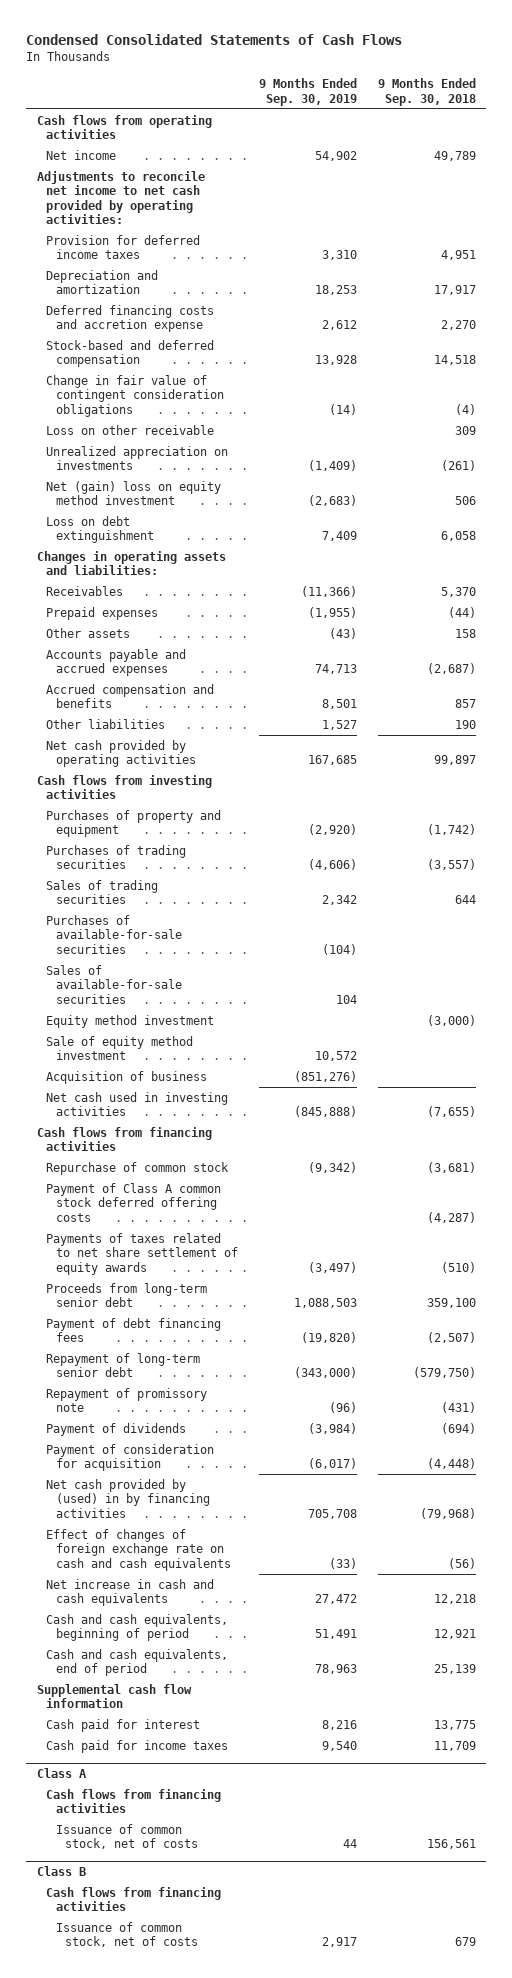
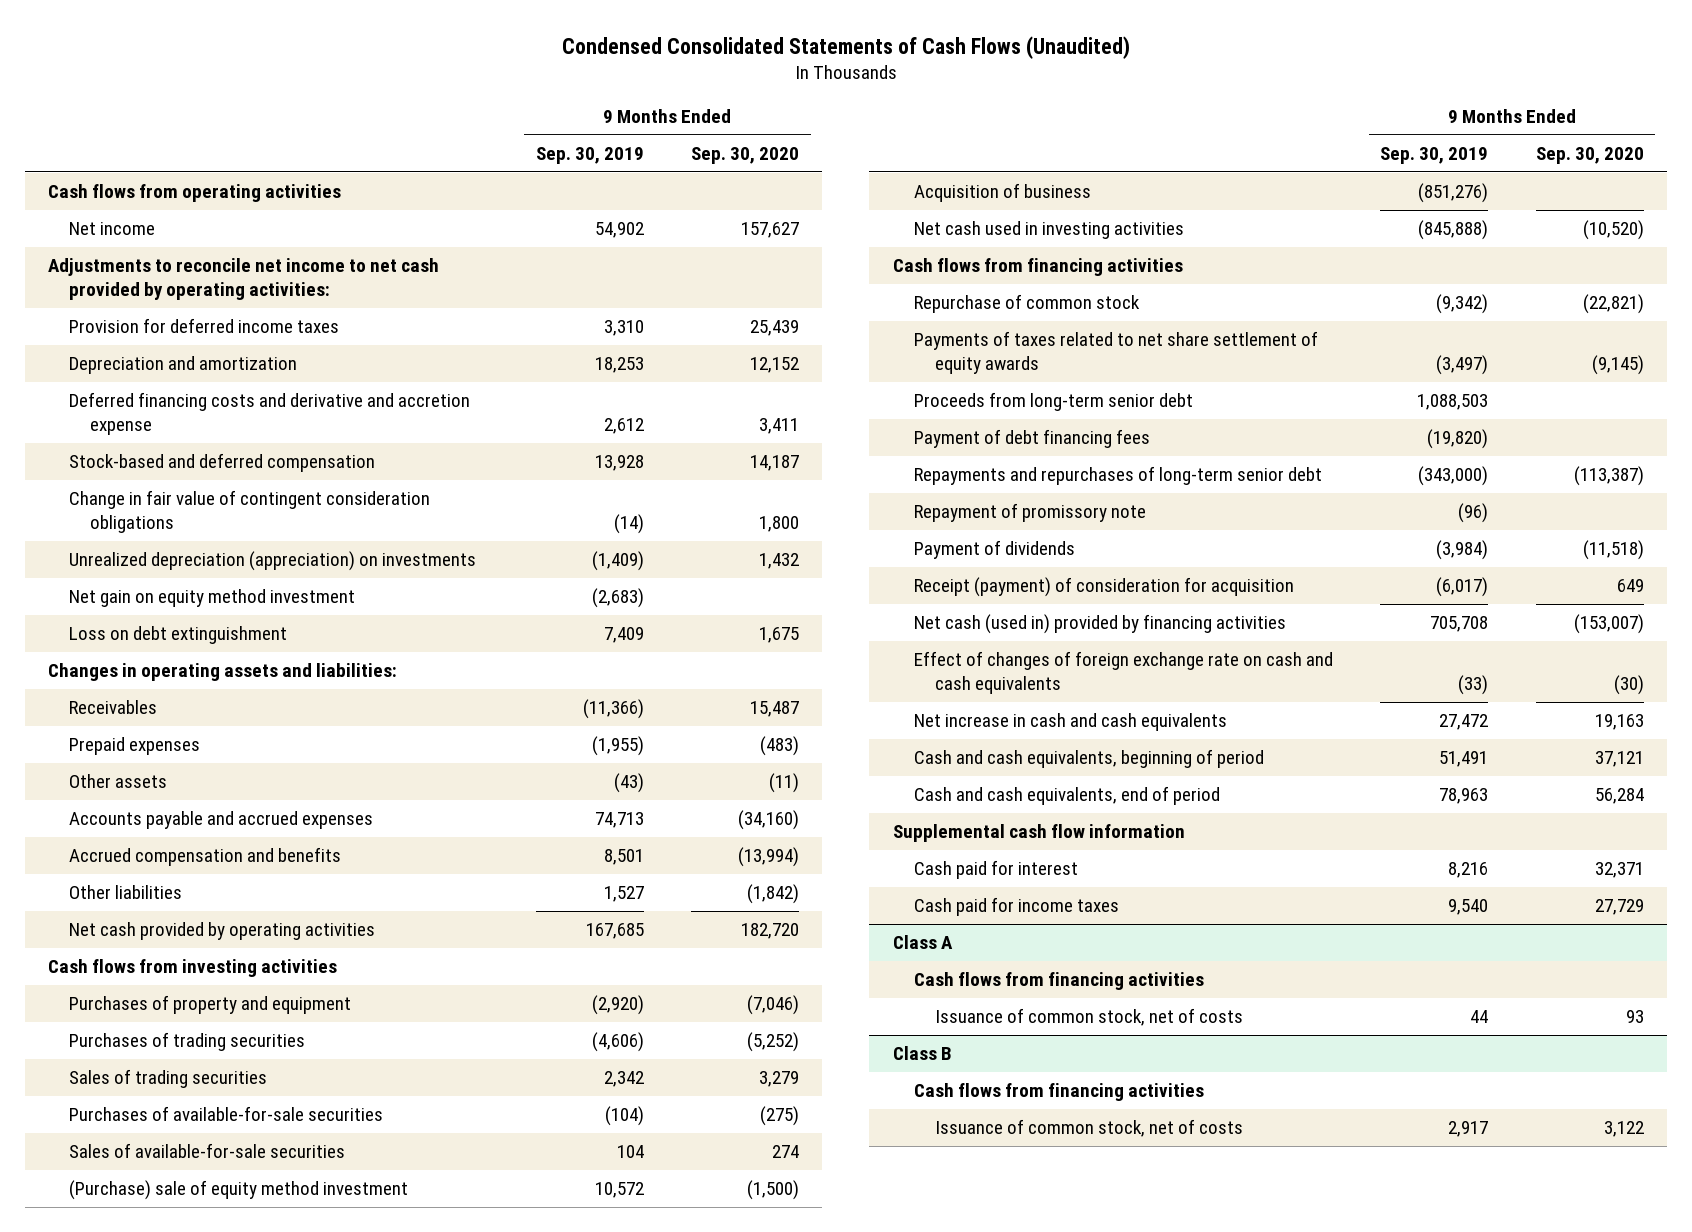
- Condensed Consolidated Statements of Cash Flows
+ Condensed Consolidated Statements of Cash Flows (Unaudited)
- | 9 Months Ended Sep. 30, 2019 | 9 Months Ended Sep. 30, 2018
+ | 9 Months Ended Sep. 30, 2019 | 9 Months Ended Sep. 30, 2020
- Deferred financing costs and accretion expense | 2,612 | 2,270
+ Deferred financing costs and derivative and accretion expense | 2,612 | 3,411
- Loss on other receivable | | 309
- Unrealized appreciation on investments | (1,409) | (261)
- Net (gain) loss on equity method investment | (2,683) | 506
+ Unrealized depreciation (appreciation) on investments | (1,409) | 1,432
+ Net gain on equity method investment | (2,683) |
- Equity method investment | | (3,000)
- Sale of equity method investment | 10,572 |
+ (Purchase) sale of equity method investment | 10,572 | (1,500)
- Payment of Class A common stock deferred offering costs | | (4,287)
- Repayment of long-term senior debt | (343,000) | (579,750)
+ Repayments and repurchases of long-term senior debt | (343,000) | (113,387)
- Payment of consideration for acquisition | (6,017) | (4,448)
- Net cash provided by (used) in by financing activities | 705,708 | (79,968)
+ Receipt (payment) of consideration for acquisition | (6,017) | 649
+ Net cash (used in) provided by financing activities | 705,708 | (153,007)

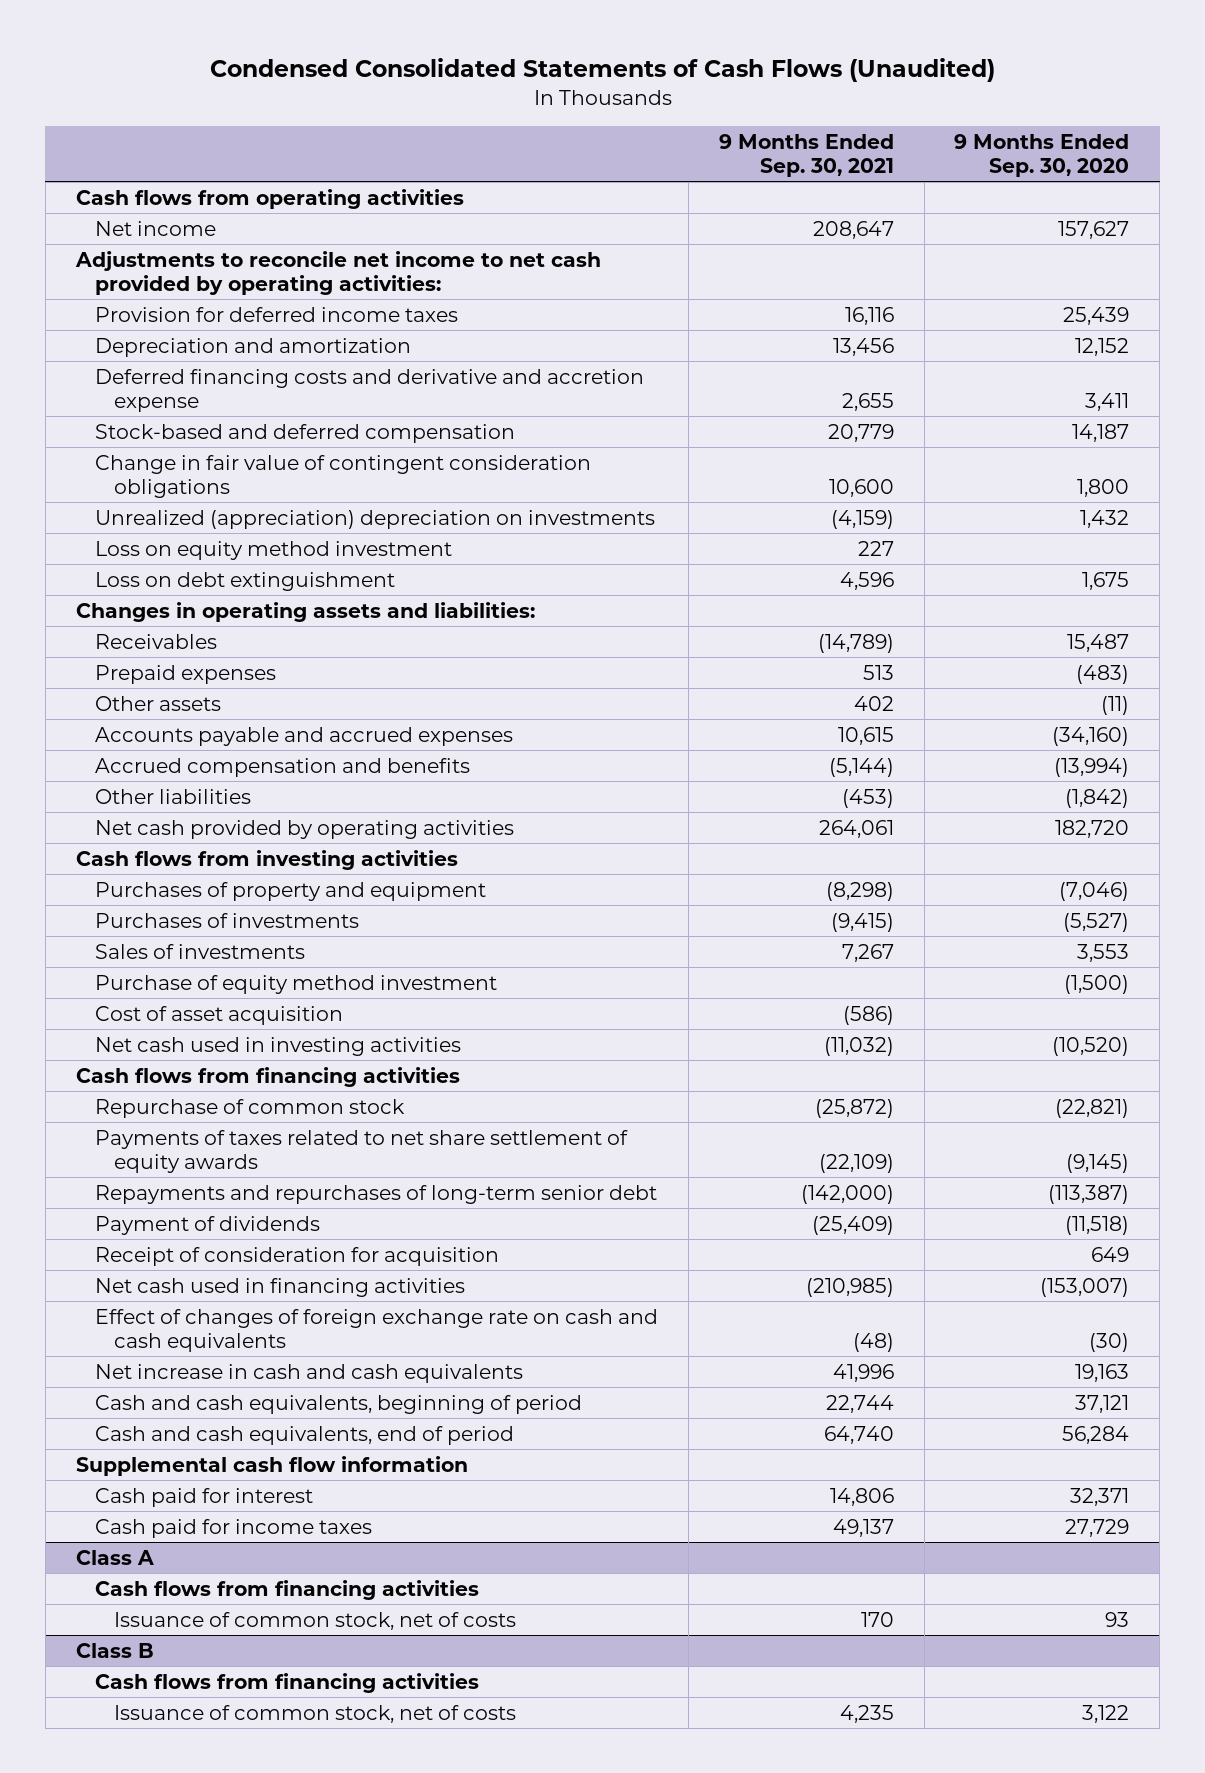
- | 9 Months Ended Sep. 30, 2019 | 9 Months Ended Sep. 30, 2020
+ | 9 Months Ended Sep. 30, 2021 | 9 Months Ended Sep. 30, 2020
- Unrealized depreciation (appreciation) on investments | (1,409) | 1,432
- Net gain on equity method investment | (2,683) |
+ Unrealized (appreciation) depreciation on investments | (4,159) | 1,432
+ Loss on equity method investment | 227 |
- Purchases of trading securities | (4,606) | (5,252)
- Sales of trading securities | 2,342 | 3,279
- Purchases of available-for-sale securities | (104) | (275)
- Sales of available-for-sale securities | 104 | 274
- (Purchase) sale of equity method investment | 10,572 | (1,500)
- Acquisition of business | (851,276) |
+ Purchases of investments | (9,415) | (5,527)
+ Sales of investments | 7,267 | 3,553
+ Purchase of equity method investment | | (1,500)
+ Cost of asset acquisition | (586) |
- Proceeds from long-term senior debt | 1,088,503 |
- Payment of debt financing fees | (19,820) |
- Repayment of promissory note | (96) |
- Receipt (payment) of consideration for acquisition | (6,017) | 649
- Net cash (used in) provided by financing activities | 705,708 | (153,007)
+ Receipt of consideration for acquisition | | 649
+ Net cash used in financing activities | (210,985) | (153,007)

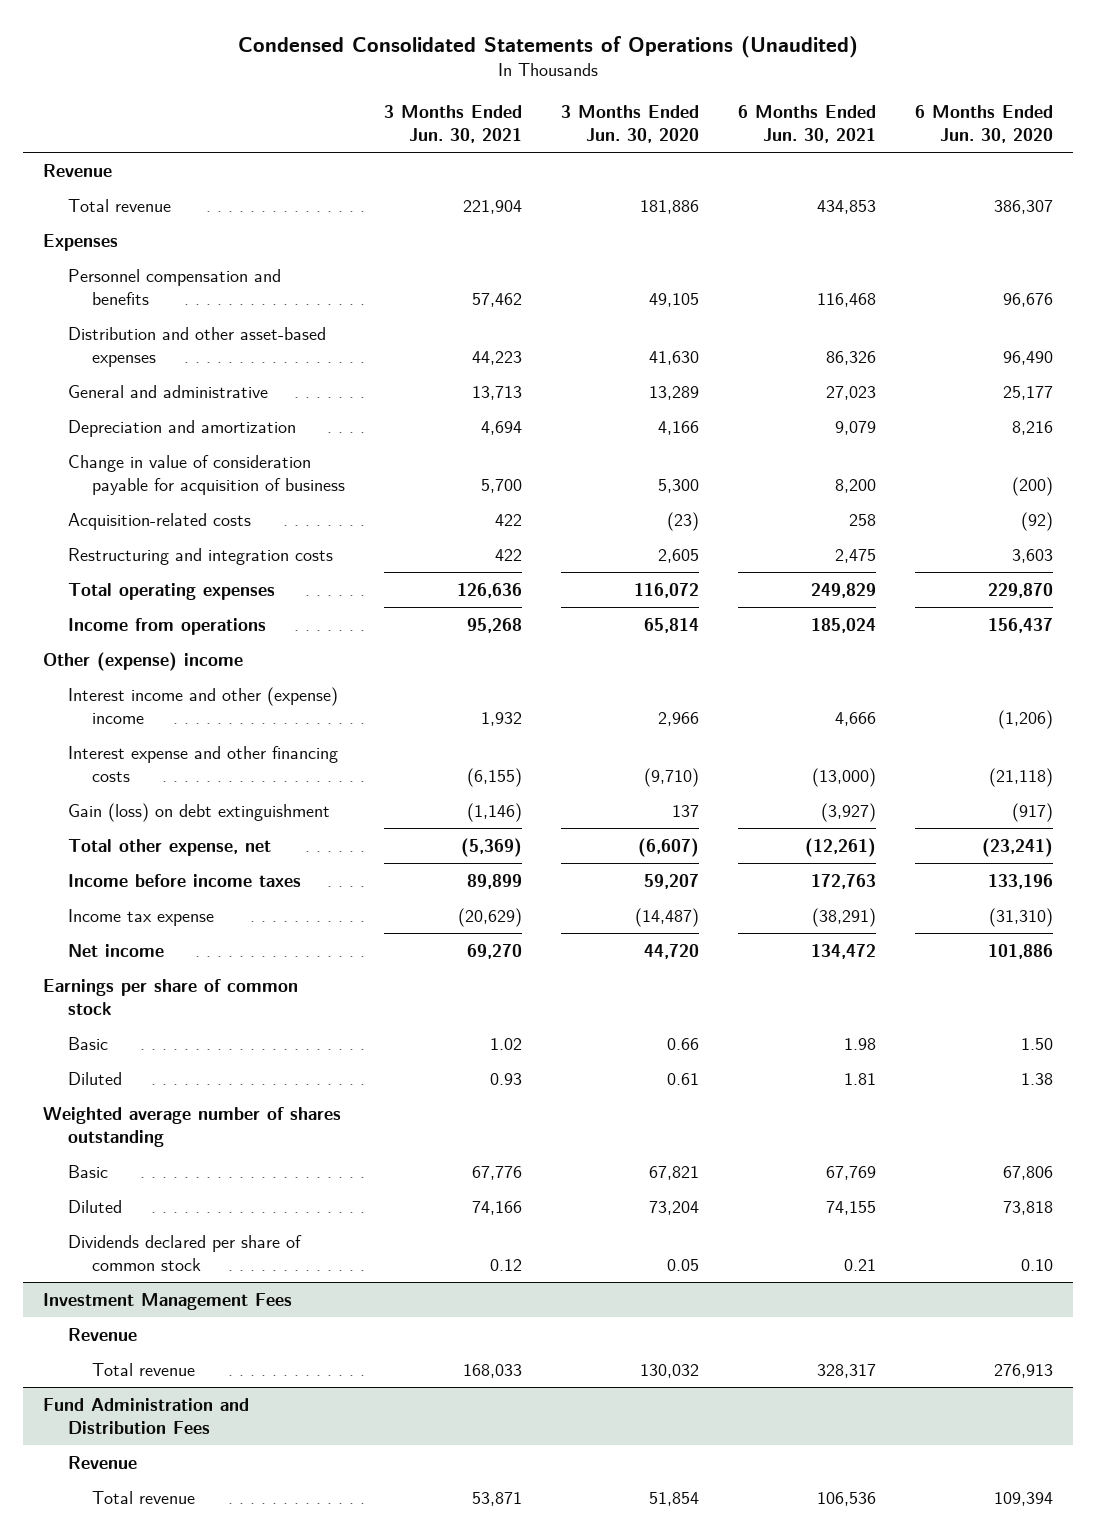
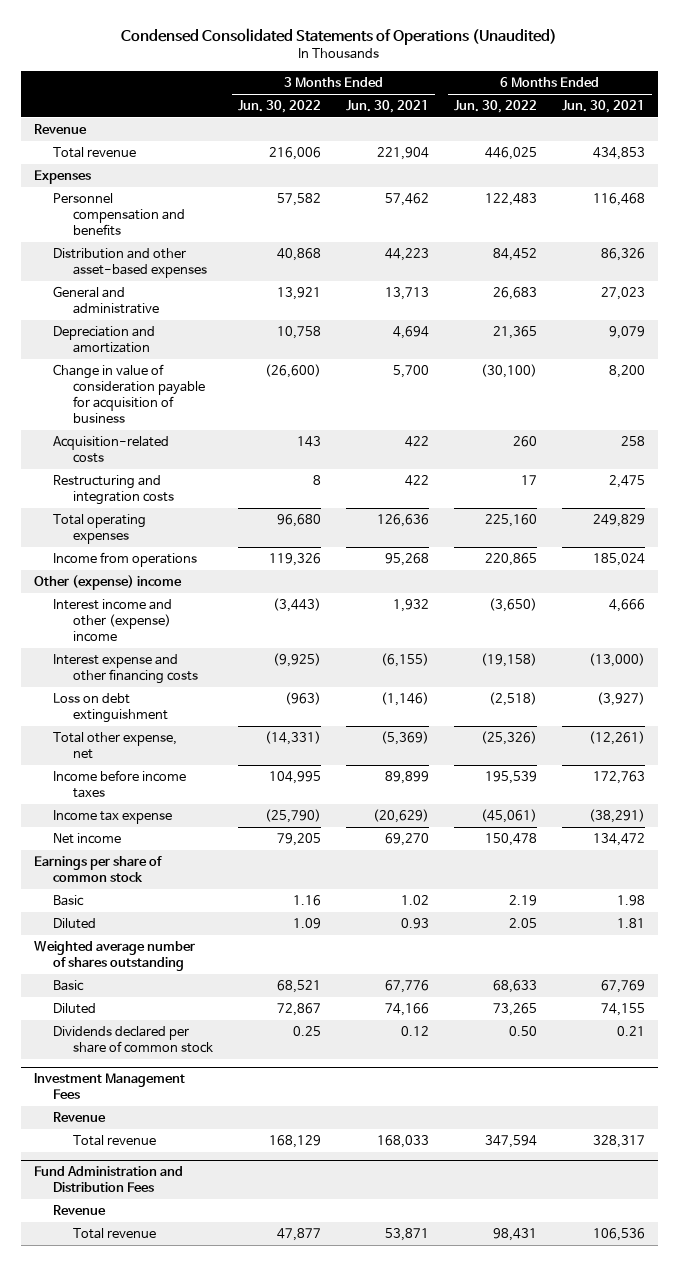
- | 3 Months Ended Jun. 30, 2021 | 3 Months Ended Jun. 30, 2020 | 6 Months Ended Jun. 30, 2021 | 6 Months Ended Jun. 30, 2020
+ | 3 Months Ended Jun. 30, 2022 | 3 Months Ended Jun. 30, 2021 | 6 Months Ended Jun. 30, 2022 | 6 Months Ended Jun. 30, 2021
- Gain (loss) on debt extinguishment | (1,146) | 137 | (3,927) | (917)
+ Loss on debt extinguishment | (963) | (1,146) | (2,518) | (3,927)

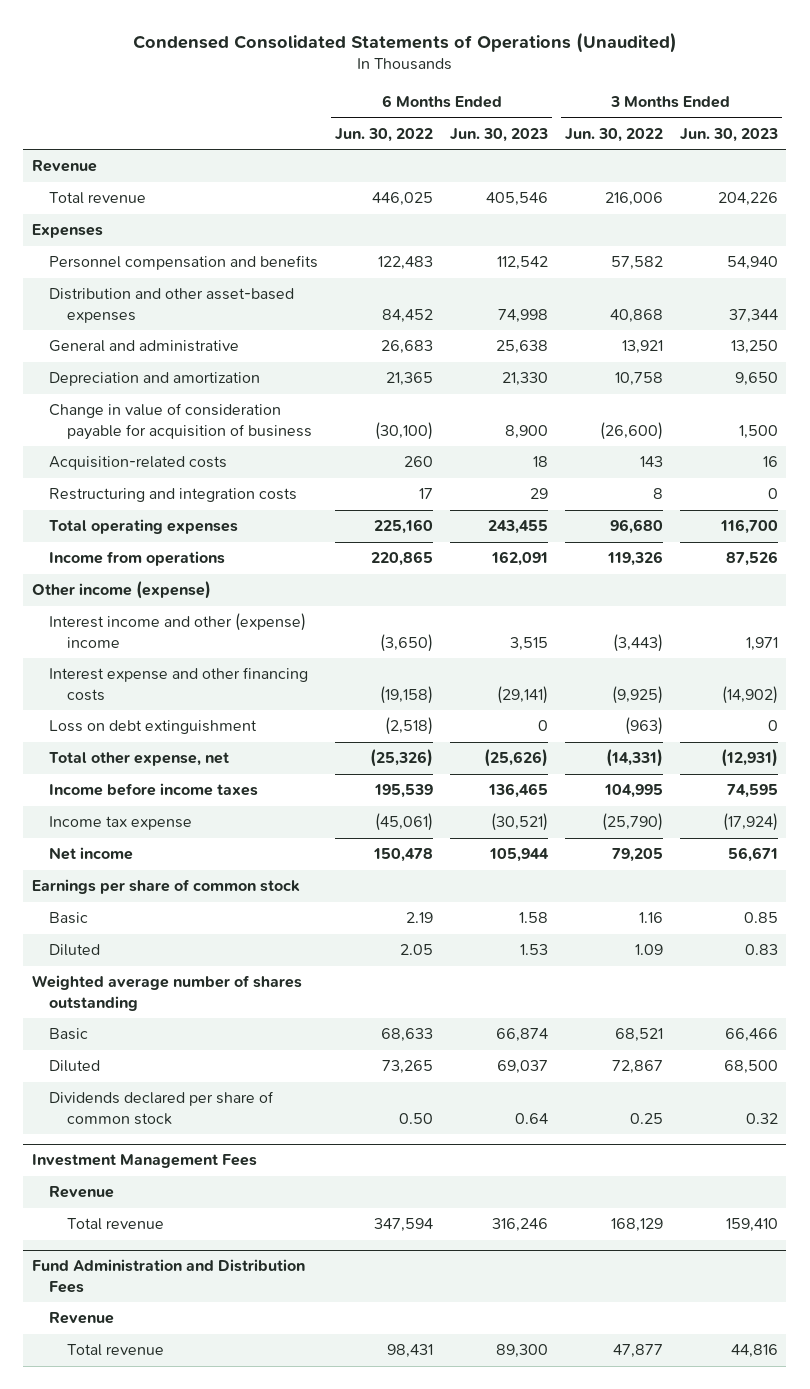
- | 3 Months Ended Jun. 30, 2022 | 3 Months Ended Jun. 30, 2021 | 6 Months Ended Jun. 30, 2022 | 6 Months Ended Jun. 30, 2021
+ | 6 Months Ended Jun. 30, 2022 | 6 Months Ended Jun. 30, 2023 | 3 Months Ended Jun. 30, 2022 | 3 Months Ended Jun. 30, 2023
- Other (expense) income
+ Other income (expense)

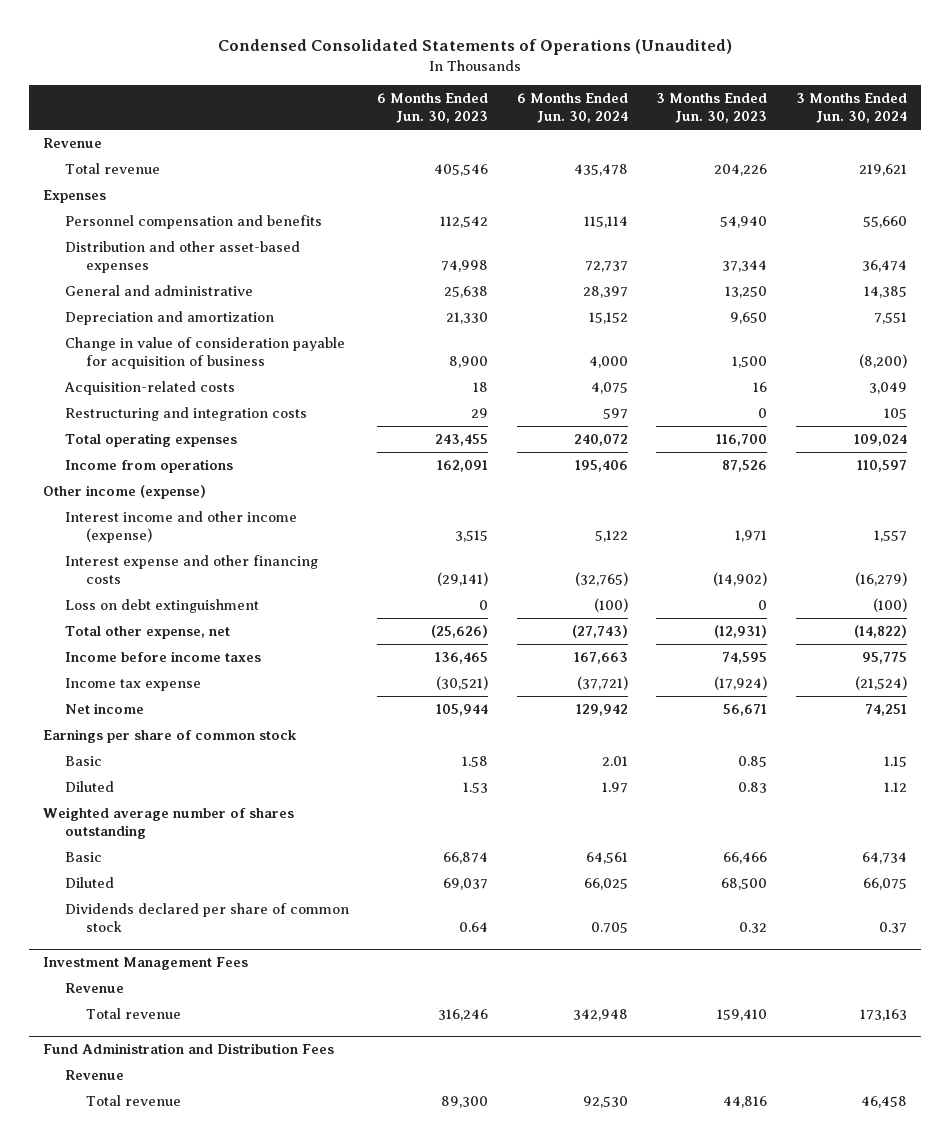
- | 6 Months Ended Jun. 30, 2022 | 6 Months Ended Jun. 30, 2023 | 3 Months Ended Jun. 30, 2022 | 3 Months Ended Jun. 30, 2023
+ | 6 Months Ended Jun. 30, 2023 | 6 Months Ended Jun. 30, 2024 | 3 Months Ended Jun. 30, 2023 | 3 Months Ended Jun. 30, 2024
- Interest income and other (expense) income | (3,650) | 3,515 | (3,443) | 1,971
+ Interest income and other income (expense) | 3,515 | 5,122 | 1,971 | 1,557

